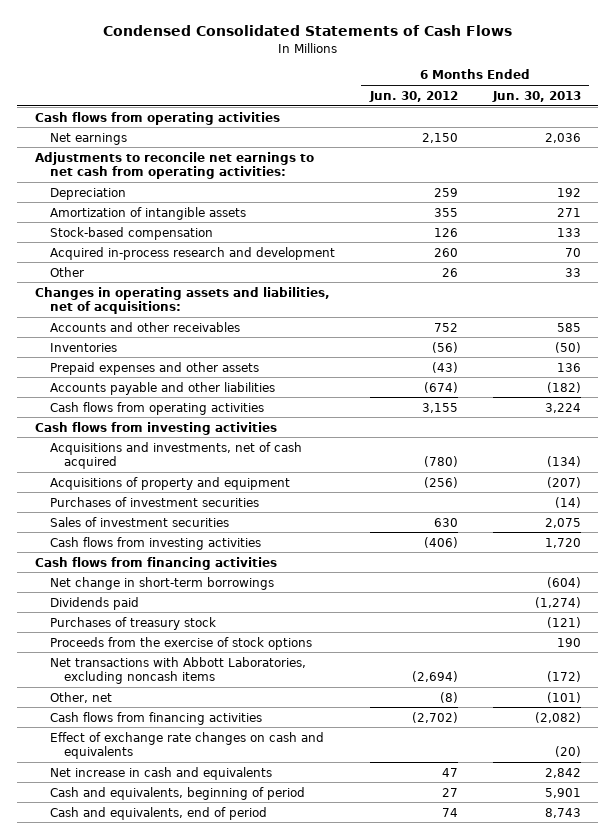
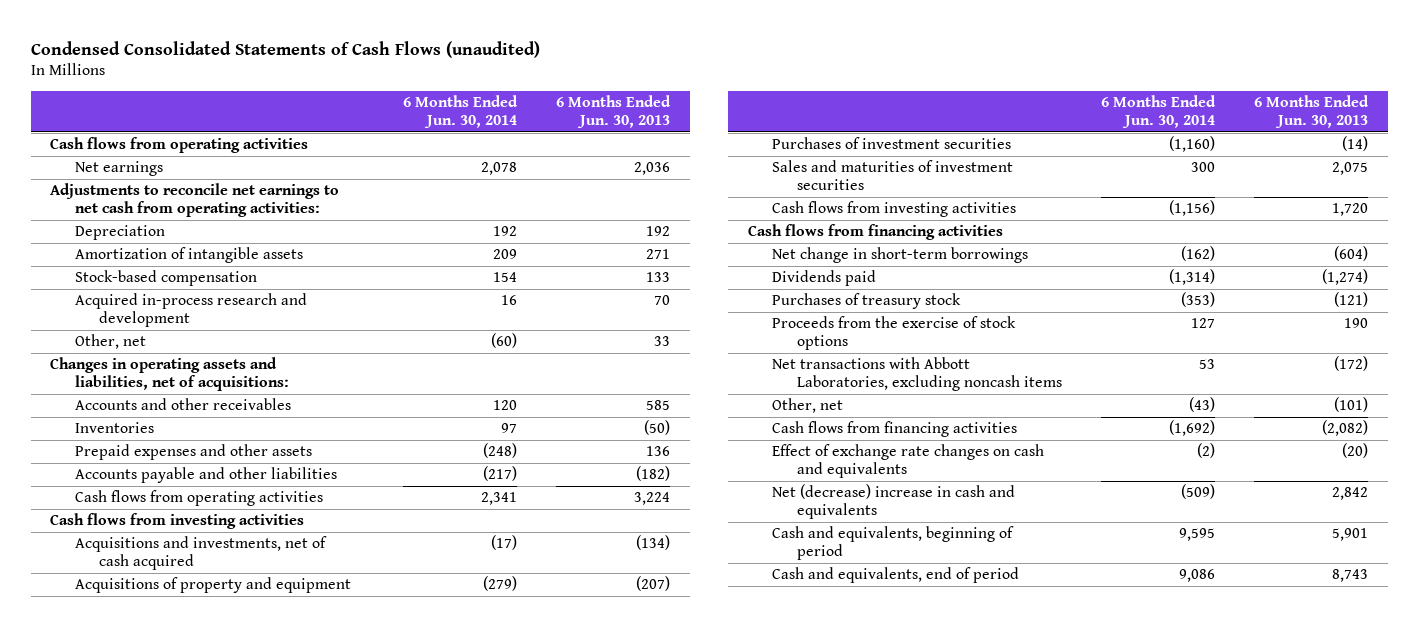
- Condensed Consolidated Statements of Cash Flows
+ Condensed Consolidated Statements of Cash Flows (unaudited)
- | 6 Months Ended Jun. 30, 2012 | 6 Months Ended Jun. 30, 2013
+ | 6 Months Ended Jun. 30, 2014 | 6 Months Ended Jun. 30, 2013
- Other | 26 | 33
+ Other, net | (60) | 33
- Sales of investment securities | 630 | 2,075
+ Sales and maturities of investment securities | 300 | 2,075
- Net increase in cash and equivalents | 47 | 2,842
+ Net (decrease) increase in cash and equivalents | (509) | 2,842

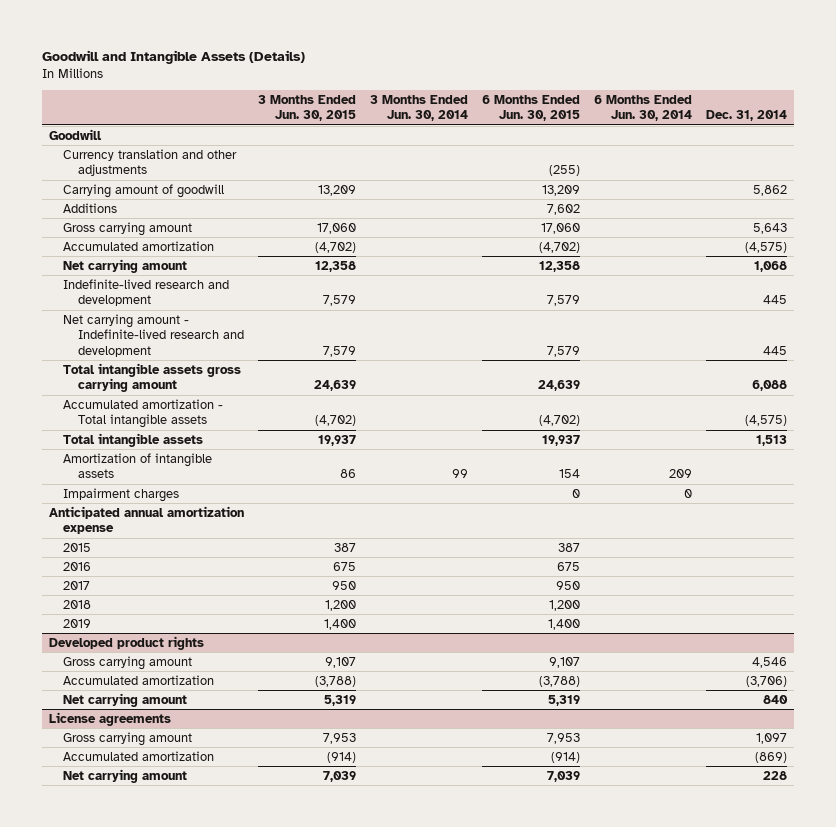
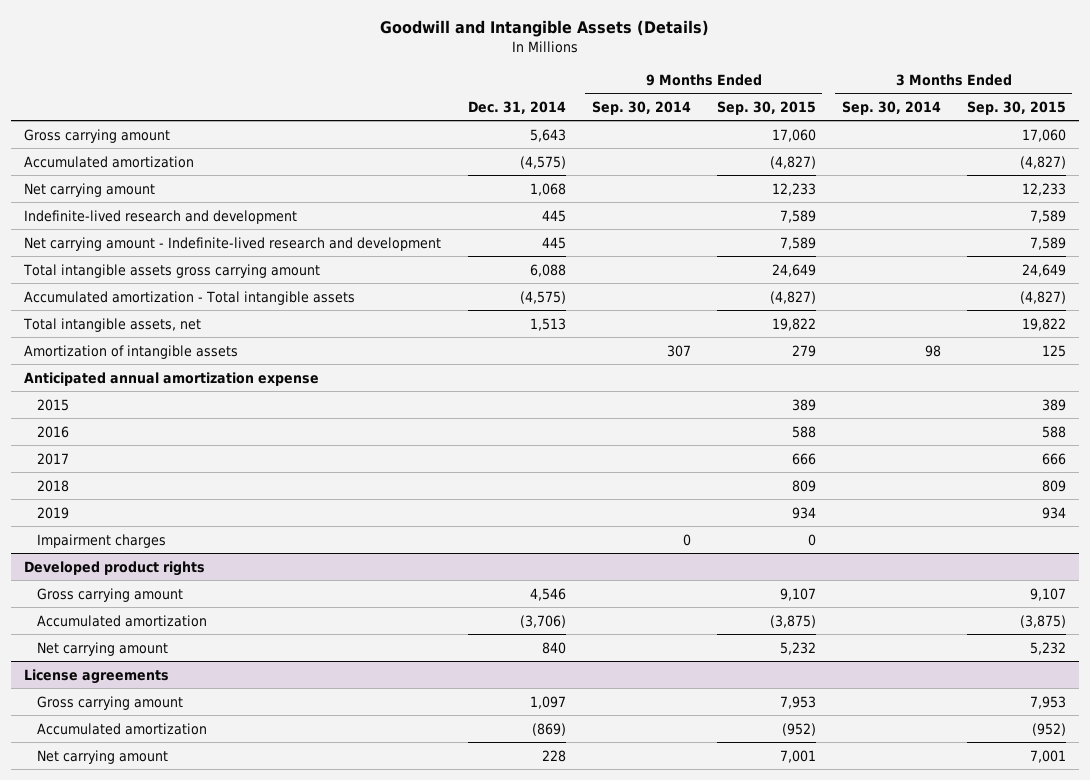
- | 3 Months Ended Jun. 30, 2015 | 3 Months Ended Jun. 30, 2014 | 6 Months Ended Jun. 30, 2015 | 6 Months Ended Jun. 30, 2014 | Dec. 31, 2014
+ | Dec. 31, 2014 | 9 Months Ended Sep. 30, 2014 | 9 Months Ended Sep. 30, 2015 | 3 Months Ended Sep. 30, 2014 | 3 Months Ended Sep. 30, 2015
- Goodwill
- Currency translation and other adjustments | | | (255) | |
- Carrying amount of goodwill | 13,209 | | 13,209 | | 5,862
- Additions | | | 7,602 | |
- Total intangible assets | 19,937 | | 19,937 | | 1,513
+ Total intangible assets, net | 1,513 | | 19,822 | | 19,822
moved down: Impairment charges | | 0 | 0 | |

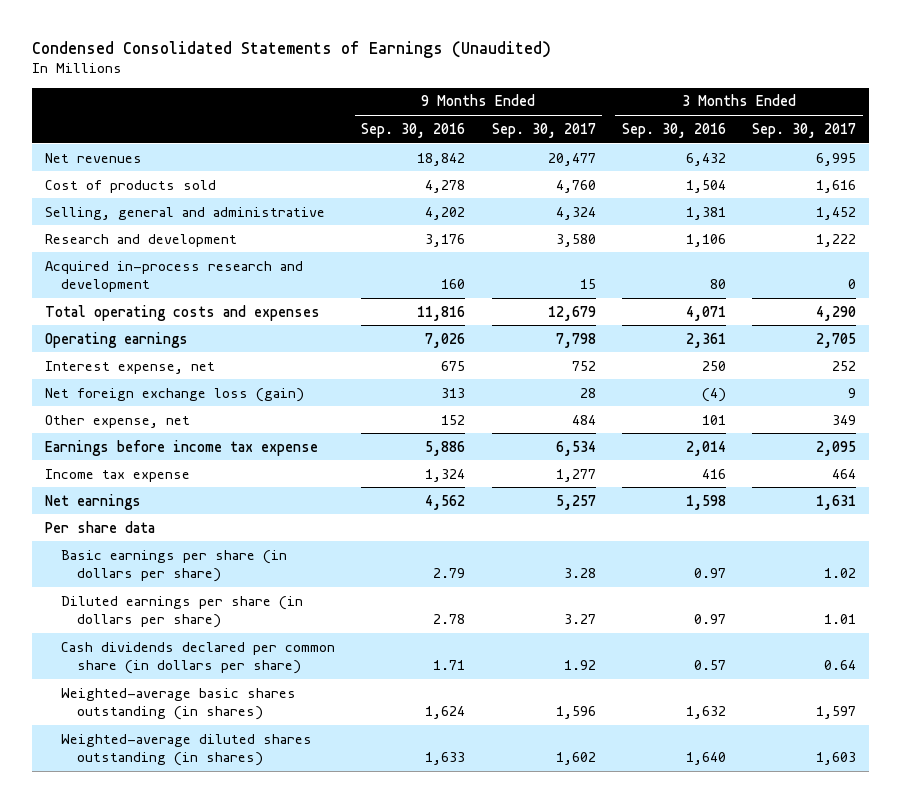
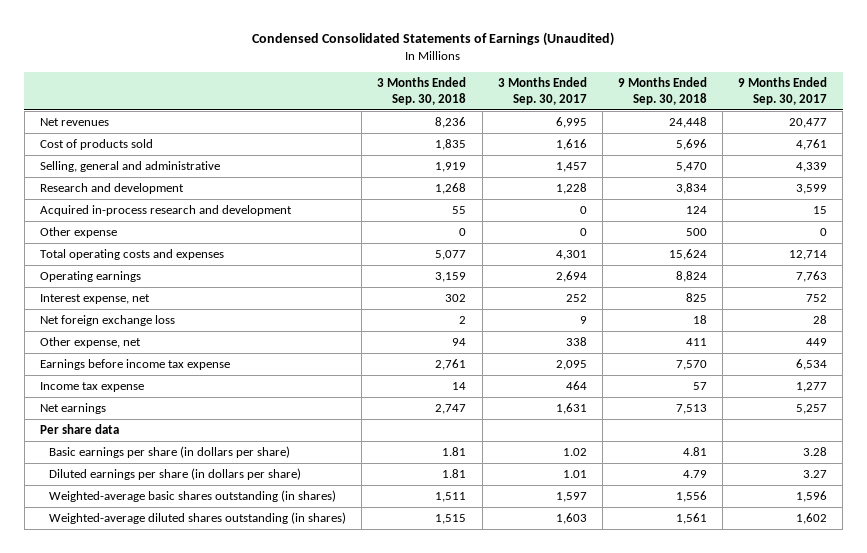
- | 9 Months Ended Sep. 30, 2016 | 9 Months Ended Sep. 30, 2017 | 3 Months Ended Sep. 30, 2016 | 3 Months Ended Sep. 30, 2017
+ | 3 Months Ended Sep. 30, 2018 | 3 Months Ended Sep. 30, 2017 | 9 Months Ended Sep. 30, 2018 | 9 Months Ended Sep. 30, 2017
- Cost of products sold | 4,278 | 4,760 | 1,504 | 1,616
- Selling, general and administrative | 4,202 | 4,324 | 1,381 | 1,452
- Research and development | 3,176 | 3,580 | 1,106 | 1,222
+ Cost of products sold | 1,835 | 1,616 | 5,696 | 4,761
+ Selling, general and administrative | 1,919 | 1,457 | 5,470 | 4,339
+ Research and development | 1,268 | 1,228 | 3,834 | 3,599
- Total operating costs and expenses | 11,816 | 12,679 | 4,071 | 4,290
- Operating earnings | 7,026 | 7,798 | 2,361 | 2,705
+ Other expense | 0 | 0 | 500 | 0
+ Total operating costs and expenses | 5,077 | 4,301 | 15,624 | 12,714
+ Operating earnings | 3,159 | 2,694 | 8,824 | 7,763
- Net foreign exchange loss (gain) | 313 | 28 | (4) | 9
- Other expense, net | 152 | 484 | 101 | 349
+ Net foreign exchange loss | 2 | 9 | 18 | 28
+ Other expense, net | 94 | 338 | 411 | 449
- Cash dividends declared per common share (in dollars per share) | 1.71 | 1.92 | 0.57 | 0.64

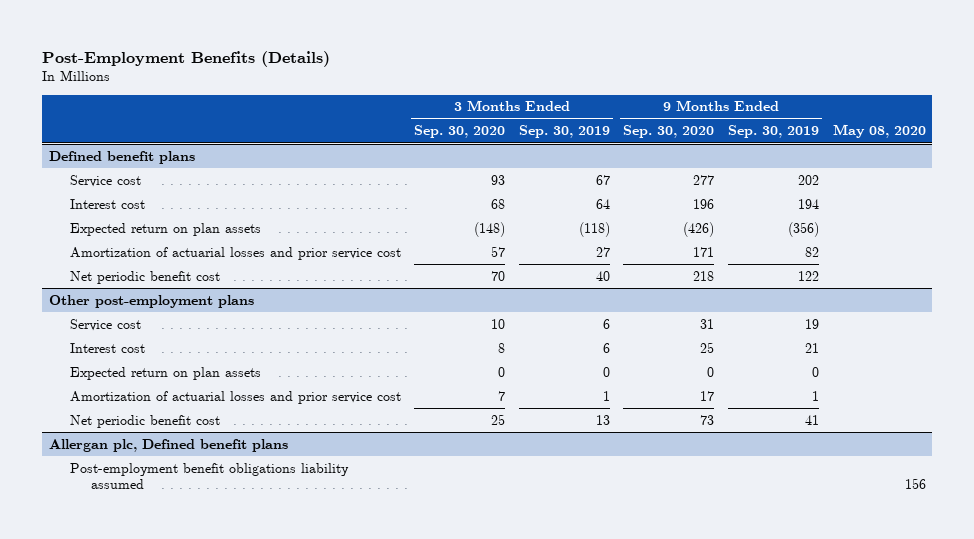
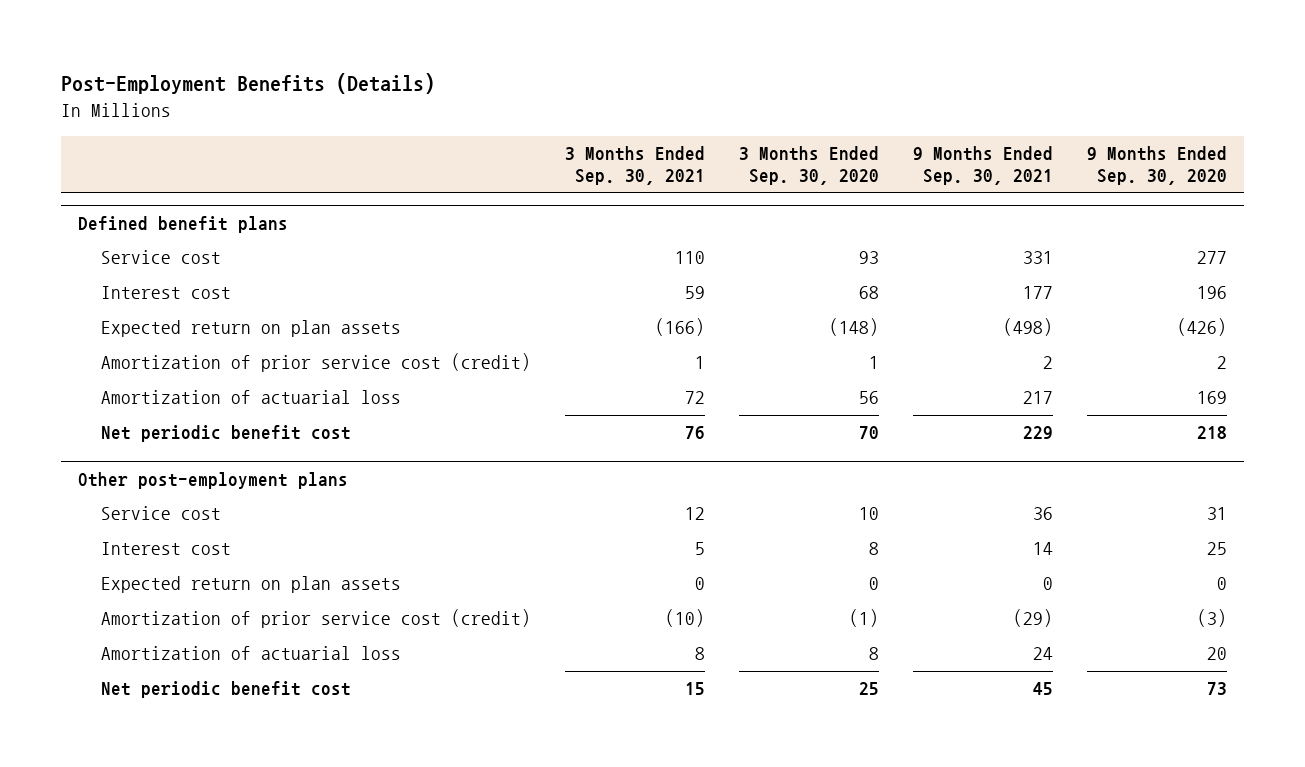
- | 3 Months Ended Sep. 30, 2020 | 3 Months Ended Sep. 30, 2019 | 9 Months Ended Sep. 30, 2020 | 9 Months Ended Sep. 30, 2019 | May 08, 2020
+ | 3 Months Ended Sep. 30, 2021 | 3 Months Ended Sep. 30, 2020 | 9 Months Ended Sep. 30, 2021 | 9 Months Ended Sep. 30, 2020
@ Defined benefit plans
- Amortization of actuarial losses and prior service cost | 57 | 27 | 171 | 82 |
+ Amortization of prior service cost (credit) | 1 | 1 | 2 | 2
+ Amortization of actuarial loss | 72 | 56 | 217 | 169
@ Other post-employment plans
- Amortization of actuarial losses and prior service cost | 7 | 1 | 17 | 1 |
+ Amortization of prior service cost (credit) | (10) | (1) | (29) | (3)
+ Amortization of actuarial loss | 8 | 8 | 24 | 20
- Allergan plc, Defined benefit plans
- Post-employment benefit obligations liability assumed | | | | | 156

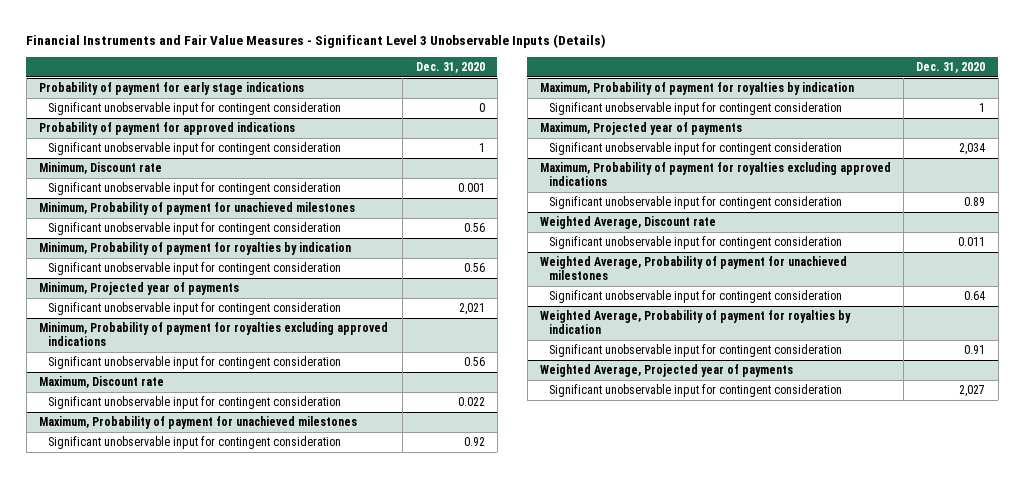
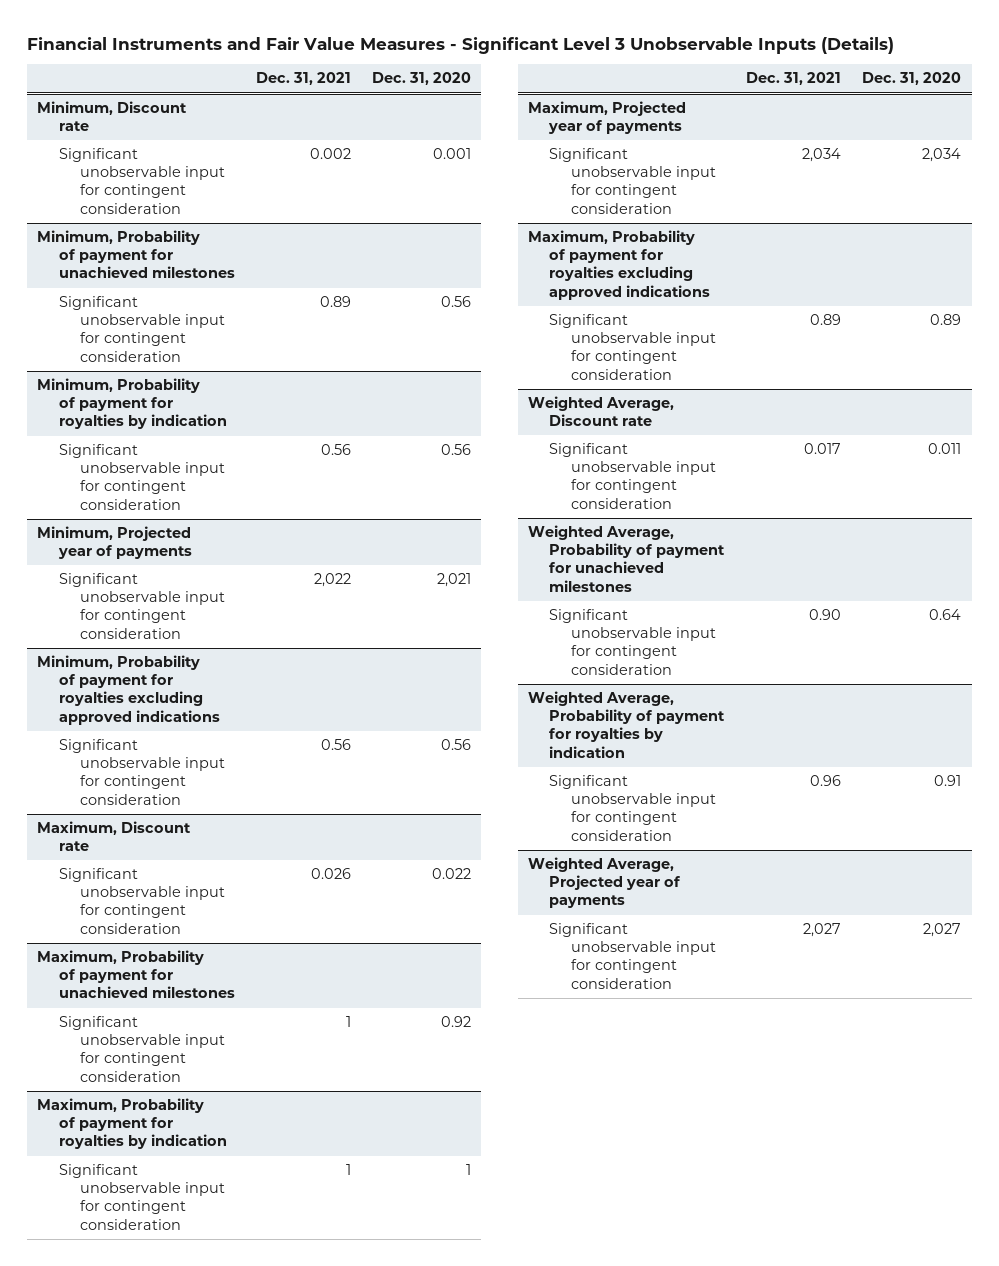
- | Dec. 31, 2020
+ | Dec. 31, 2021 | Dec. 31, 2020
- Probability of payment for early stage indications
- Significant unobservable input for contingent consideration | 0
- Probability of payment for approved indications
- Significant unobservable input for contingent consideration | 1

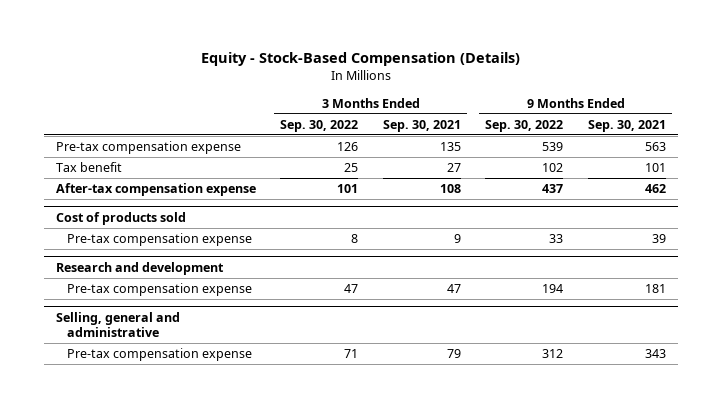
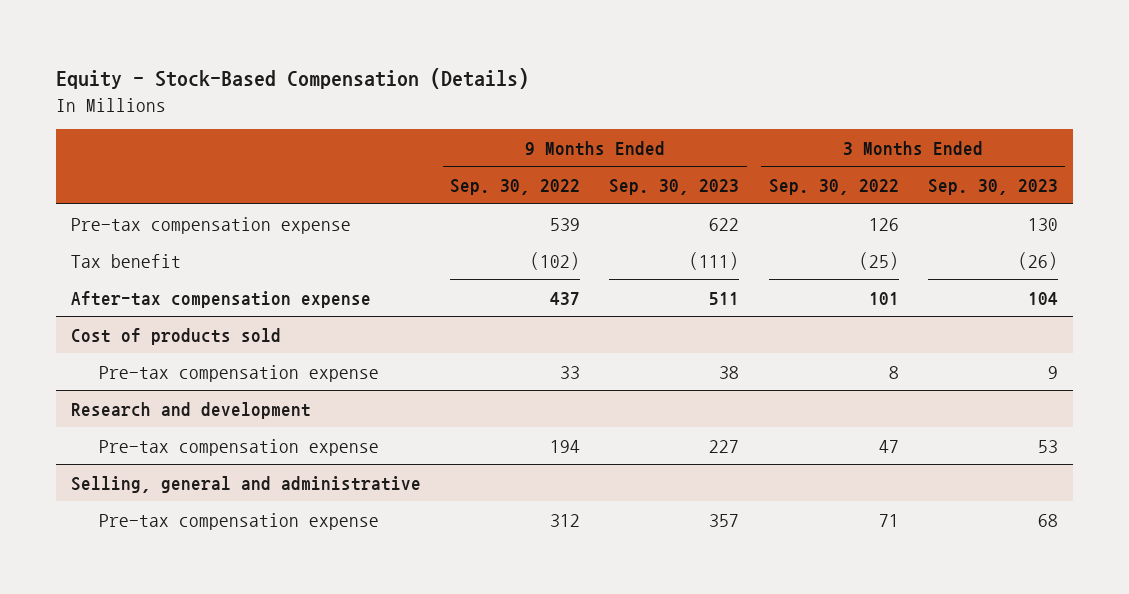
- | 3 Months Ended Sep. 30, 2022 | 3 Months Ended Sep. 30, 2021 | 9 Months Ended Sep. 30, 2022 | 9 Months Ended Sep. 30, 2021
+ | 9 Months Ended Sep. 30, 2022 | 9 Months Ended Sep. 30, 2023 | 3 Months Ended Sep. 30, 2022 | 3 Months Ended Sep. 30, 2023
- Tax benefit | 25 | 27 | 102 | 101
+ Tax benefit | (102) | (111) | (25) | (26)

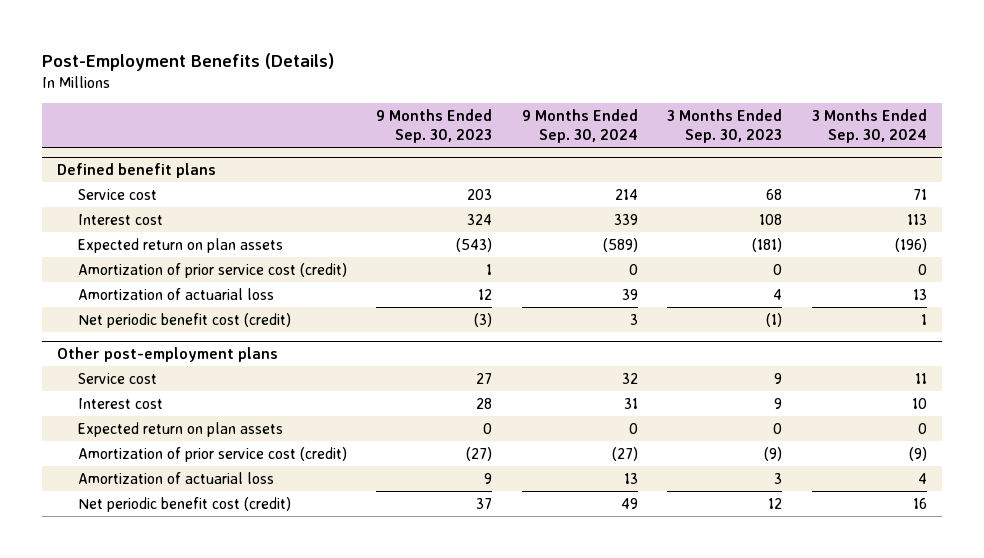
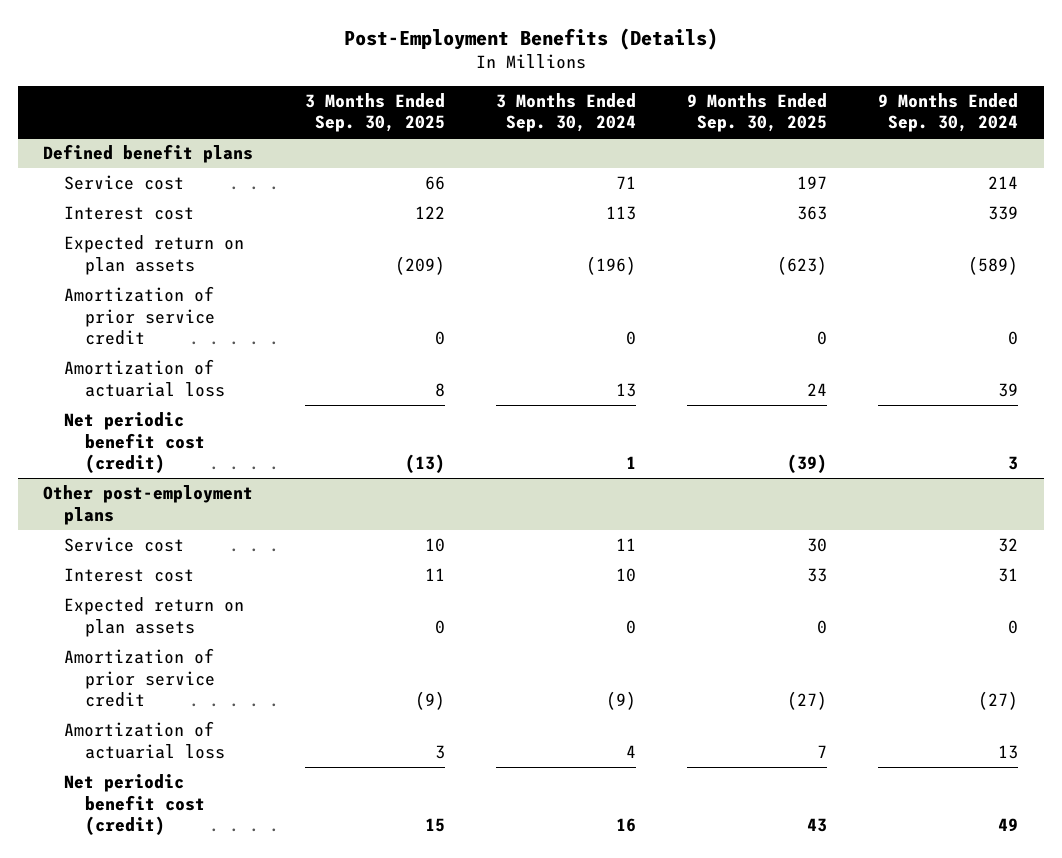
- | 9 Months Ended Sep. 30, 2023 | 9 Months Ended Sep. 30, 2024 | 3 Months Ended Sep. 30, 2023 | 3 Months Ended Sep. 30, 2024
+ | 3 Months Ended Sep. 30, 2025 | 3 Months Ended Sep. 30, 2024 | 9 Months Ended Sep. 30, 2025 | 9 Months Ended Sep. 30, 2024
@ Defined benefit plans
- Amortization of prior service cost (credit) | 1 | 0 | 0 | 0
+ Amortization of prior service credit | 0 | 0 | 0 | 0
@ Other post-employment plans
- Amortization of prior service cost (credit) | (27) | (27) | (9) | (9)
+ Amortization of prior service credit | (9) | (9) | (27) | (27)

